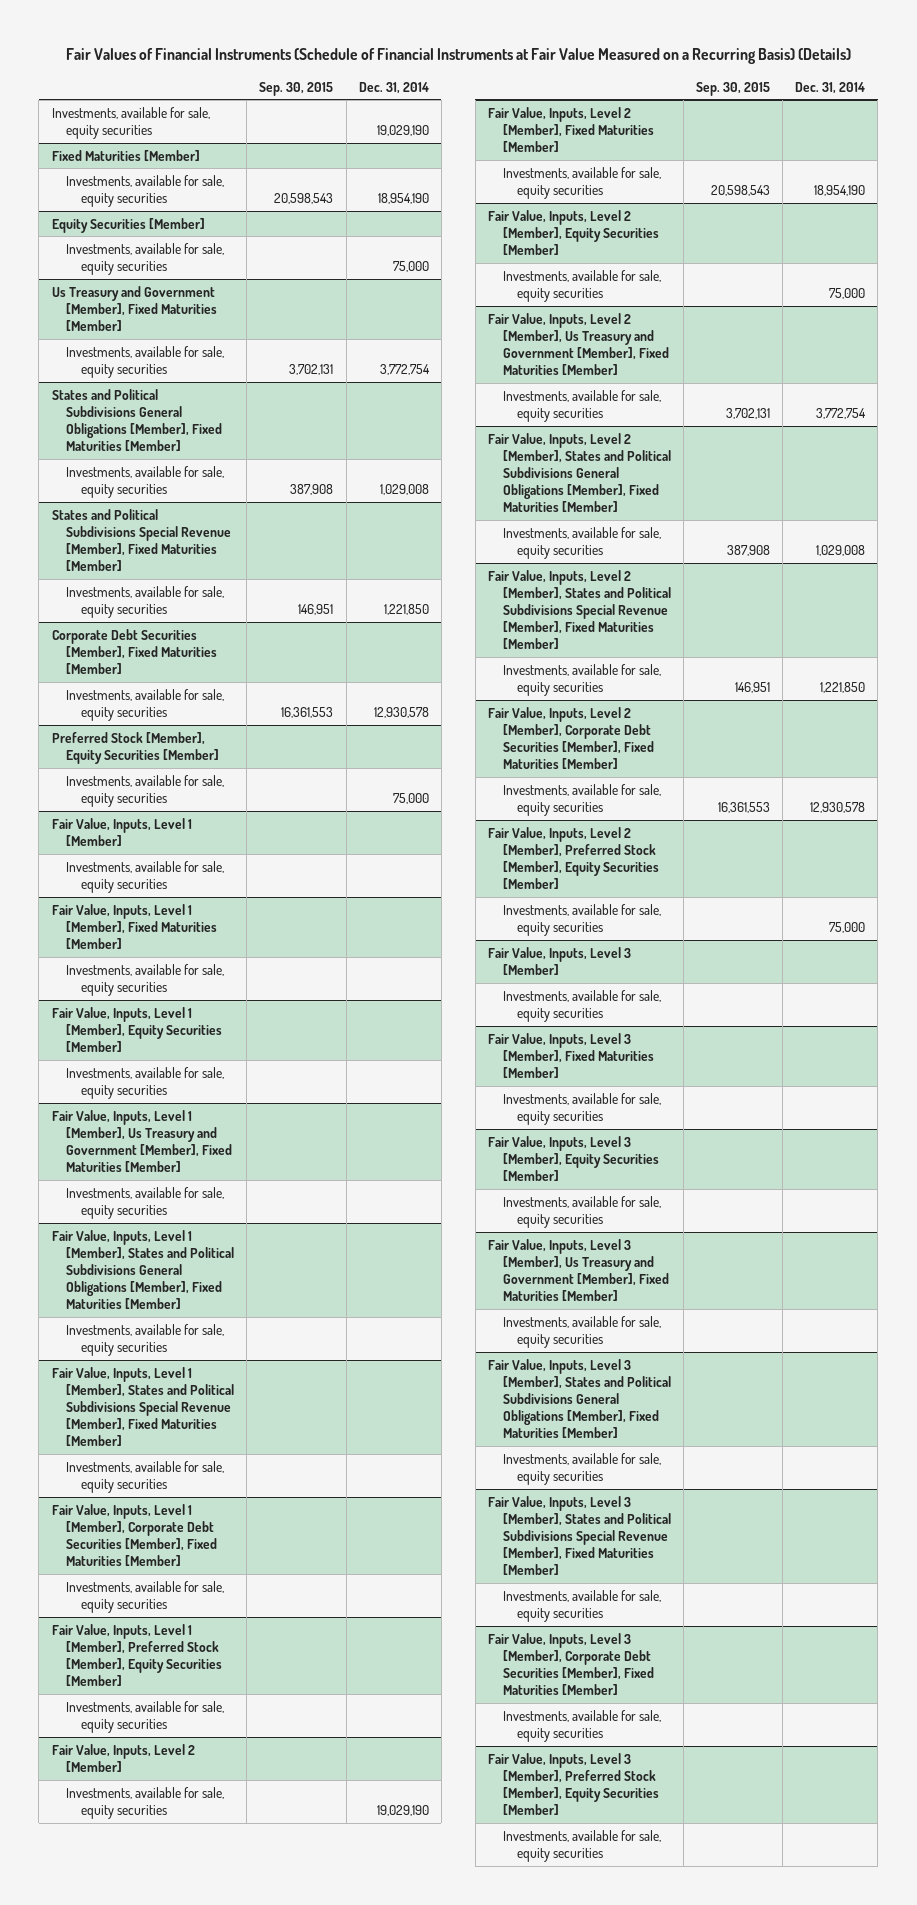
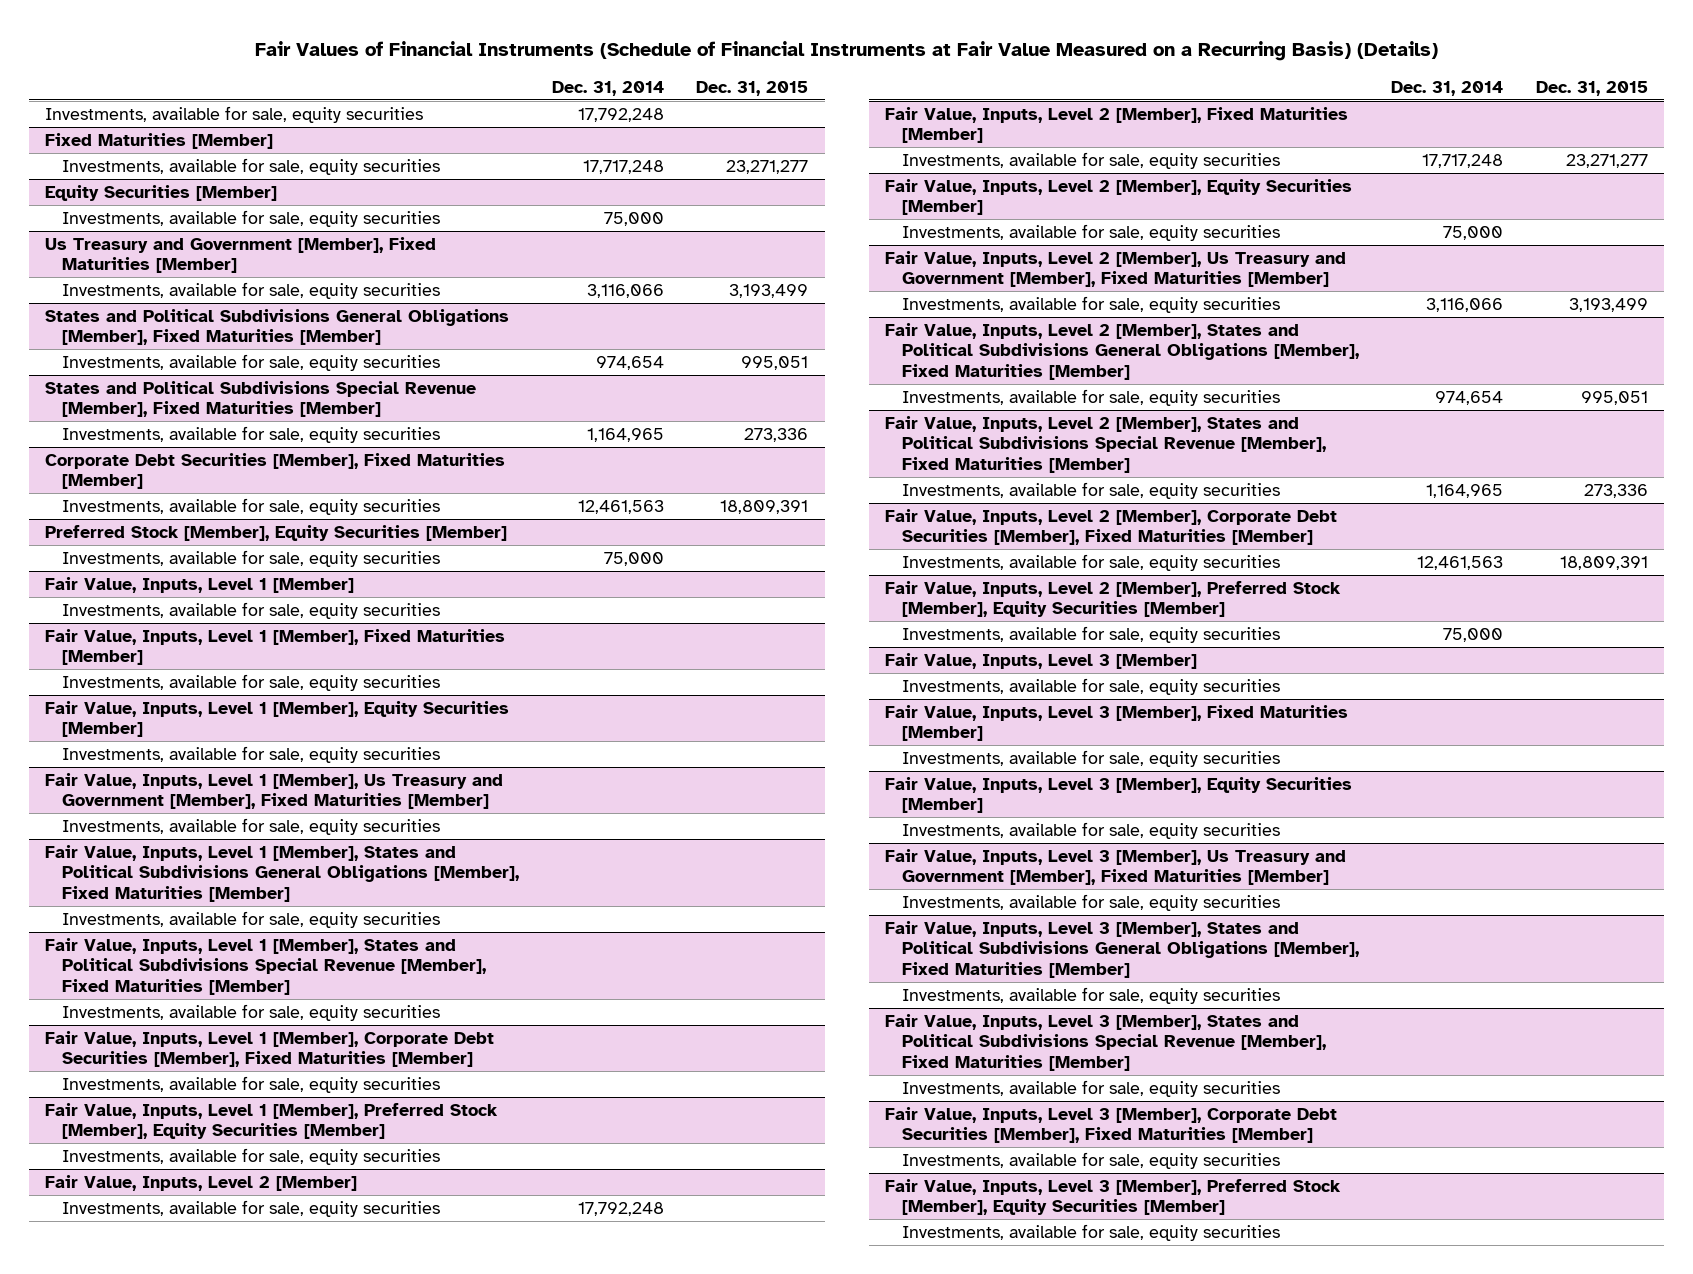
- | Sep. 30, 2015 | Dec. 31, 2014
+ | Dec. 31, 2014 | Dec. 31, 2015
- Investments, available for sale, equity securities | | 19,029,190
+ Investments, available for sale, equity securities | 17,792,248 |
@ Fixed Maturities [Member]
- Investments, available for sale, equity securities | 20,598,543 | 18,954,190
+ Investments, available for sale, equity securities | 17,717,248 | 23,271,277
@ Us Treasury and Government [Member], Fixed Maturities [Member]
- Investments, available for sale, equity securities | 3,702,131 | 3,772,754
+ Investments, available for sale, equity securities | 3,116,066 | 3,193,499
@ States and Political Subdivisions General Obligations [Member], Fixed Maturities [Member]
- Investments, available for sale, equity securities | 387,908 | 1,029,008
+ Investments, available for sale, equity securities | 974,654 | 995,051
@ States and Political Subdivisions Special Revenue [Member], Fixed Maturities [Member]
- Investments, available for sale, equity securities | 146,951 | 1,221,850
+ Investments, available for sale, equity securities | 1,164,965 | 273,336
@ Corporate Debt Securities [Member], Fixed Maturities [Member]
- Investments, available for sale, equity securities | 16,361,553 | 12,930,578
+ Investments, available for sale, equity securities | 12,461,563 | 18,809,391
@ Fair Value, Inputs, Level 2 [Member]
- Investments, available for sale, equity securities | | 19,029,190
+ Investments, available for sale, equity securities | 17,792,248 |
@ Fair Value, Inputs, Level 2 [Member], Fixed Maturities [Member]
- Investments, available for sale, equity securities | 20,598,543 | 18,954,190
+ Investments, available for sale, equity securities | 17,717,248 | 23,271,277
@ Fair Value, Inputs, Level 2 [Member], Us Treasury and Government [Member], Fixed Maturities [Member]
- Investments, available for sale, equity securities | 3,702,131 | 3,772,754
+ Investments, available for sale, equity securities | 3,116,066 | 3,193,499
@ Fair Value, Inputs, Level 2 [Member], States and Political Subdivisions General Obligations [Member], Fixed Maturities [Member]
- Investments, available for sale, equity securities | 387,908 | 1,029,008
+ Investments, available for sale, equity securities | 974,654 | 995,051
@ Fair Value, Inputs, Level 2 [Member], States and Political Subdivisions Special Revenue [Member], Fixed Maturities [Member]
- Investments, available for sale, equity securities | 146,951 | 1,221,850
+ Investments, available for sale, equity securities | 1,164,965 | 273,336
@ Fair Value, Inputs, Level 2 [Member], Corporate Debt Securities [Member], Fixed Maturities [Member]
- Investments, available for sale, equity securities | 16,361,553 | 12,930,578
+ Investments, available for sale, equity securities | 12,461,563 | 18,809,391

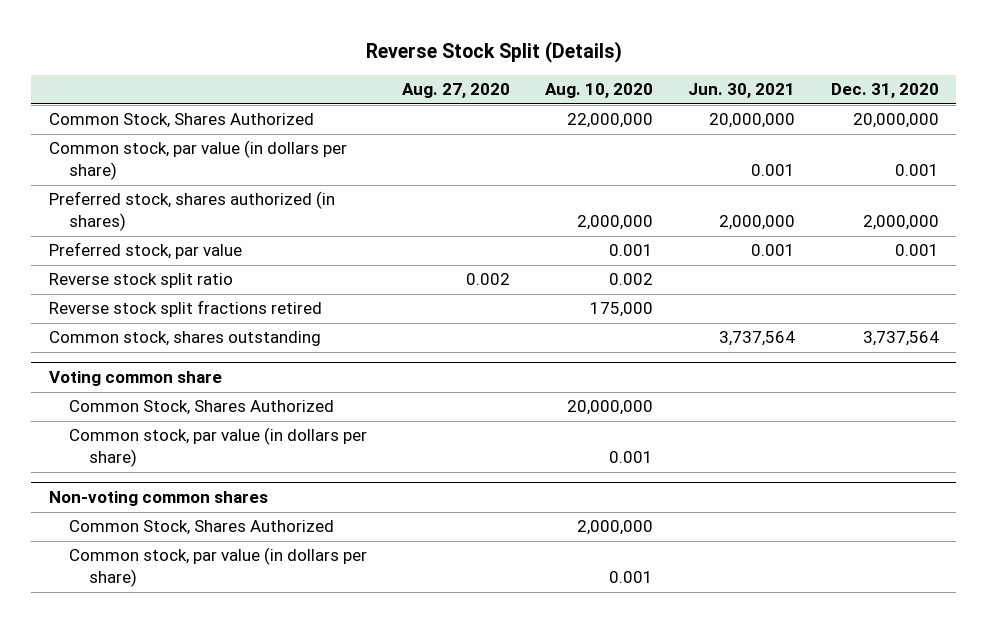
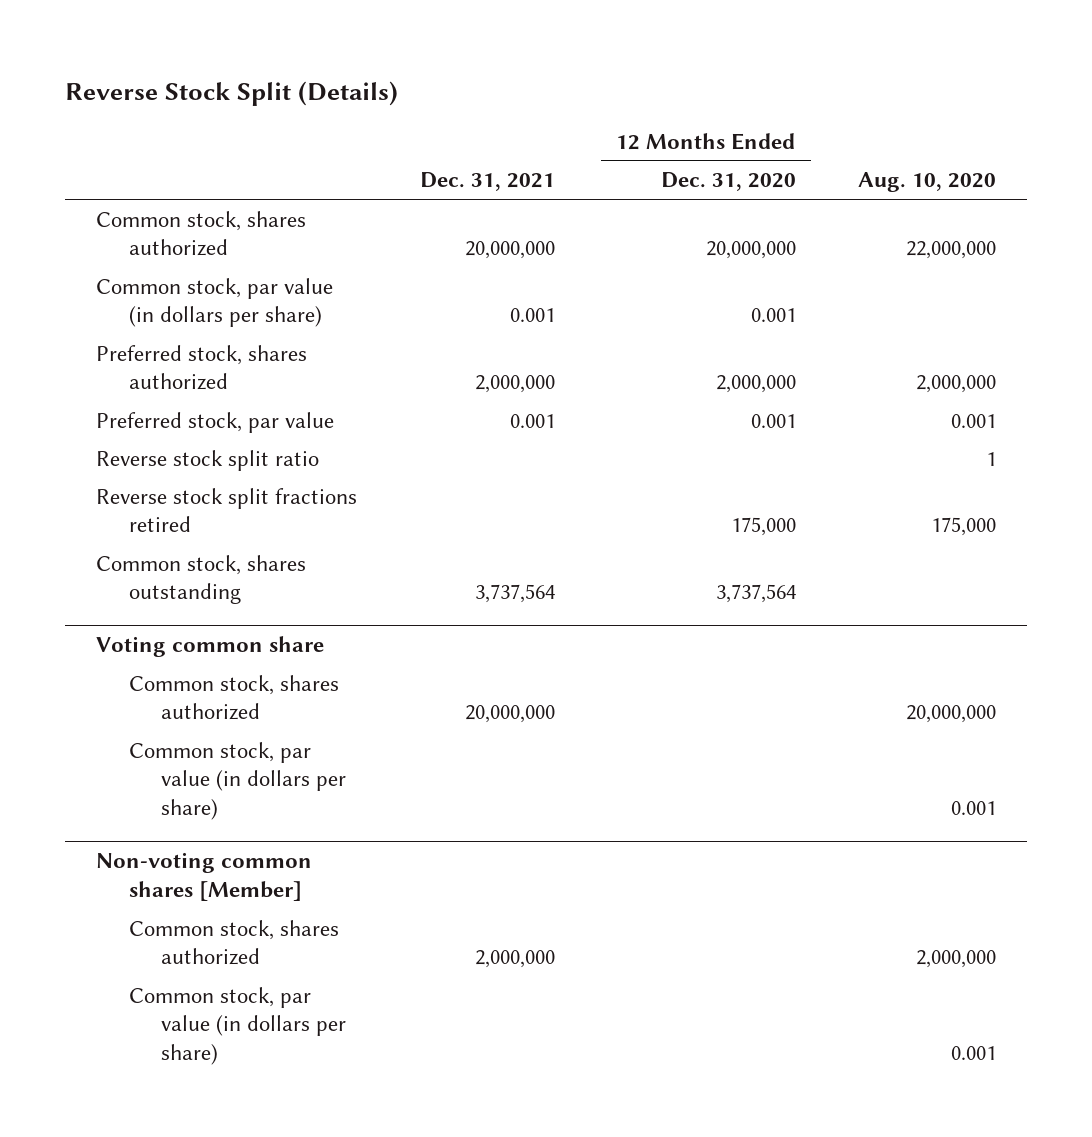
- | Aug. 27, 2020 | Aug. 10, 2020 | Jun. 30, 2021 | Dec. 31, 2020
+ | Dec. 31, 2021 | 12 Months Ended Dec. 31, 2020 | Aug. 10, 2020
- Common Stock, Shares Authorized | | 22,000,000 | 20,000,000 | 20,000,000
+ Common stock, shares authorized | 20,000,000 | 20,000,000 | 22,000,000
- Preferred stock, shares authorized (in shares) | | 2,000,000 | 2,000,000 | 2,000,000
+ Preferred stock, shares authorized | 2,000,000 | 2,000,000 | 2,000,000
- Reverse stock split ratio | 0.002 | 0.002 | |
+ Reverse stock split ratio | | | 1
@ Voting common share
- Common Stock, Shares Authorized | | 20,000,000 | |
+ Common stock, shares authorized | 20,000,000 | | 20,000,000
- Non-voting common shares
- Common Stock, Shares Authorized | | 2,000,000 | |
+ Non-voting common shares [Member]
+ Common stock, shares authorized | 2,000,000 | | 2,000,000

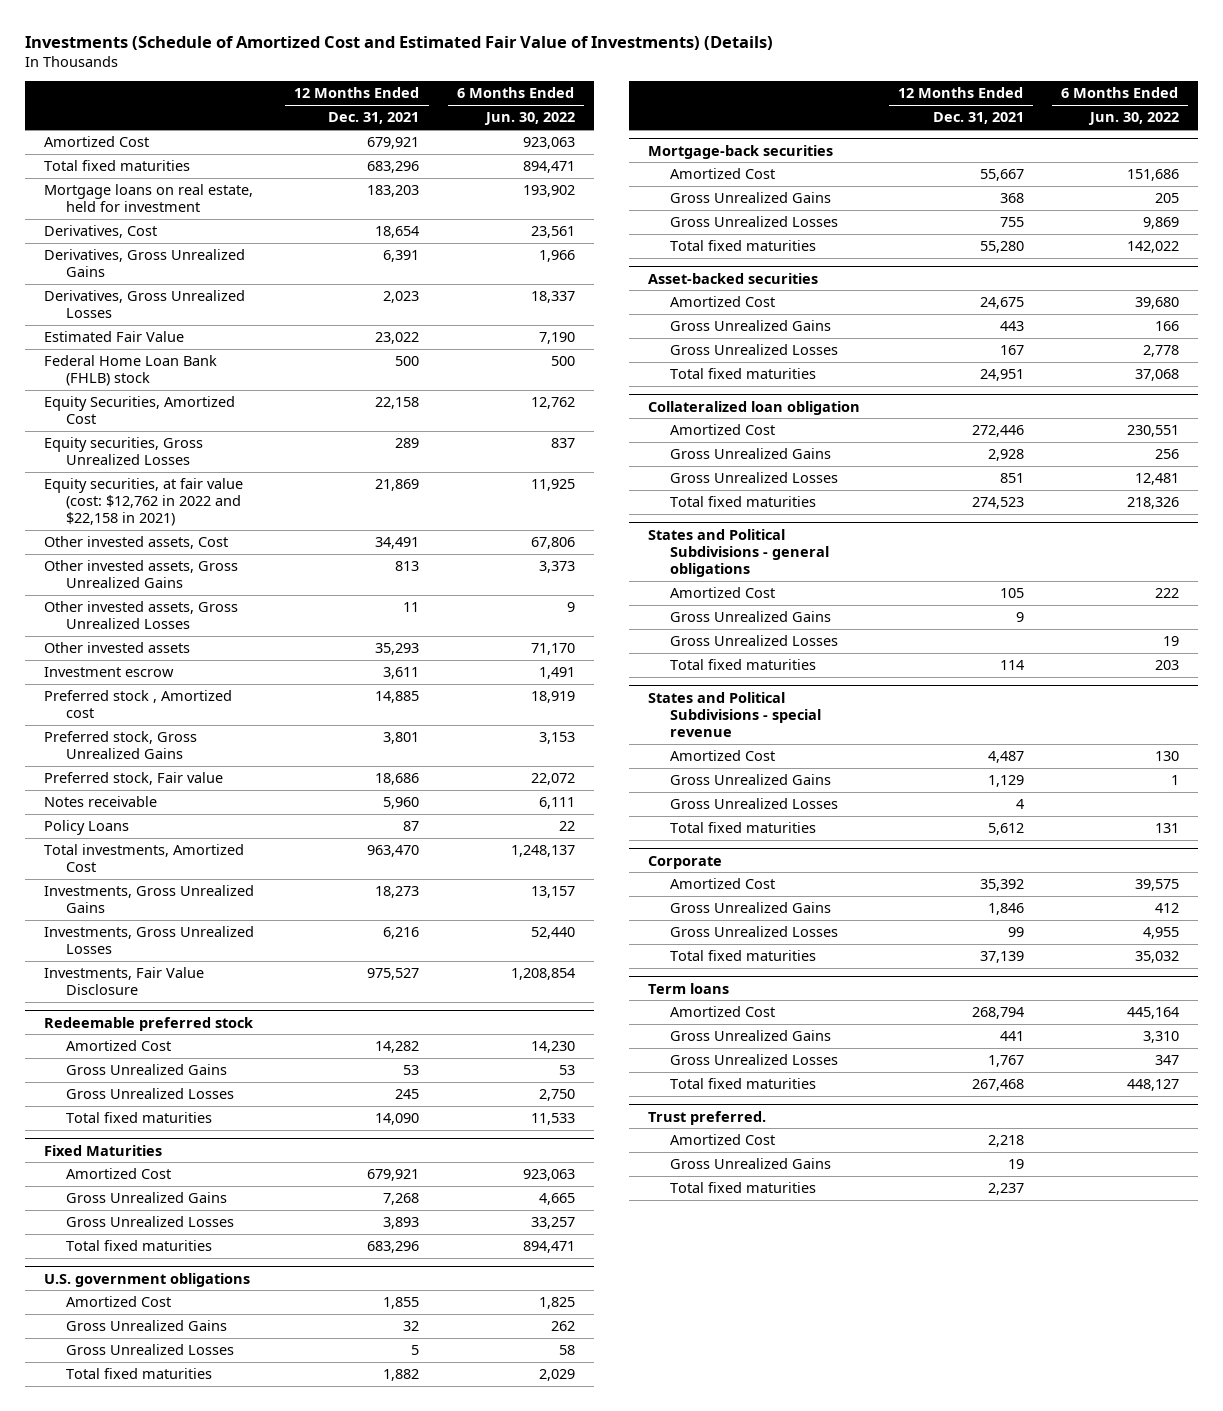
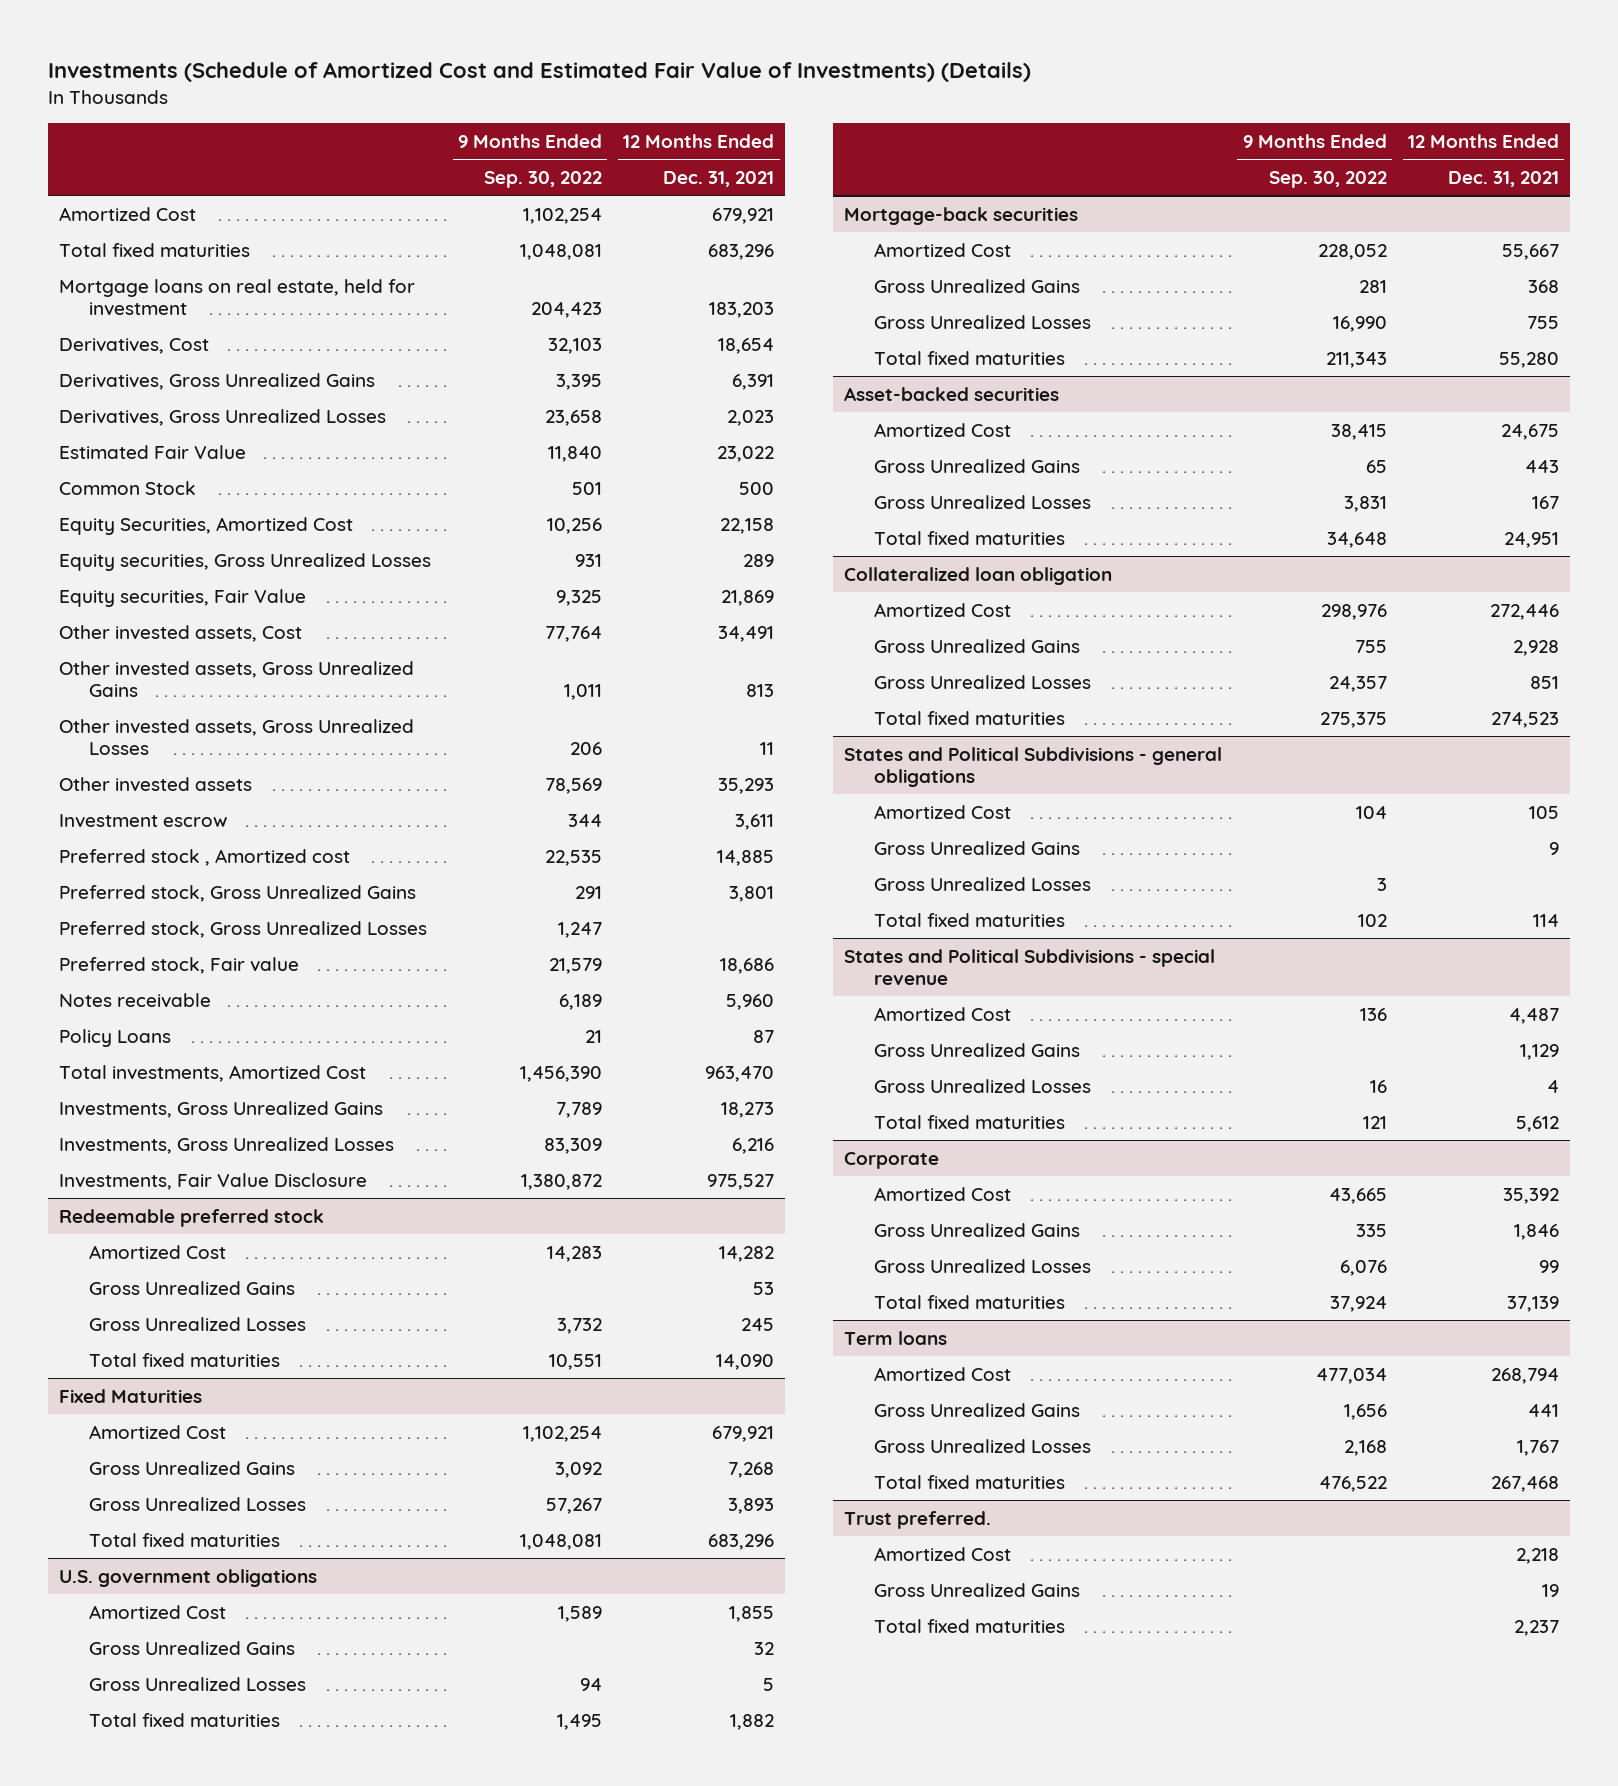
- | 12 Months Ended Dec. 31, 2021 | 6 Months Ended Jun. 30, 2022
+ | 9 Months Ended Sep. 30, 2022 | 12 Months Ended Dec. 31, 2021
- Federal Home Loan Bank (FHLB) stock | 500 | 500
+ Common Stock | 501 | 500
- Equity securities, at fair value (cost: $12,762 in 2022 and $22,158 in 2021) | 21,869 | 11,925
+ Equity securities, Fair Value | 9,325 | 21,869
+ Preferred stock, Gross Unrealized Losses | 1,247 |

